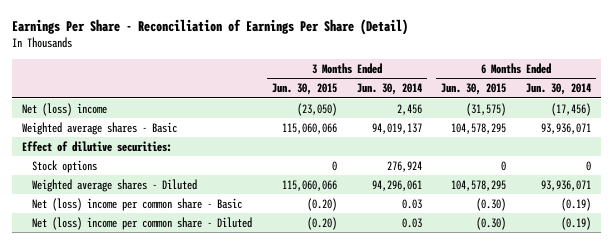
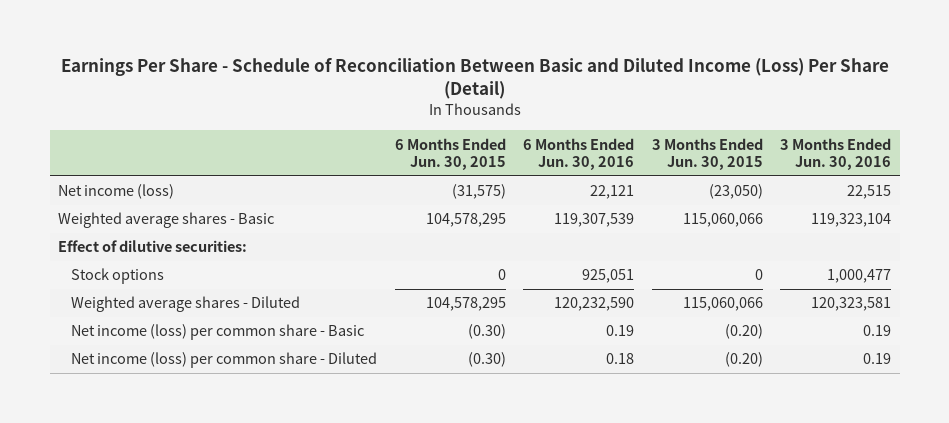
- Earnings Per Share - Reconciliation of Earnings Per Share (Detail)
+ Earnings Per Share - Schedule of Reconciliation Between Basic and Diluted Income (Loss) Per Share (Detail)
- | 3 Months Ended Jun. 30, 2015 | 3 Months Ended Jun. 30, 2014 | 6 Months Ended Jun. 30, 2015 | 6 Months Ended Jun. 30, 2014
+ | 6 Months Ended Jun. 30, 2015 | 6 Months Ended Jun. 30, 2016 | 3 Months Ended Jun. 30, 2015 | 3 Months Ended Jun. 30, 2016
- Net (loss) income | (23,050) | 2,456 | (31,575) | (17,456)
+ Net income (loss) | (31,575) | 22,121 | (23,050) | 22,515
- Net (loss) income per common share - Basic | (0.20) | 0.03 | (0.30) | (0.19)
- Net (loss) income per common share - Diluted | (0.20) | 0.03 | (0.30) | (0.19)
+ Net income (loss) per common share - Basic | (0.30) | 0.19 | (0.20) | 0.19
+ Net income (loss) per common share - Diluted | (0.30) | 0.18 | (0.20) | 0.19

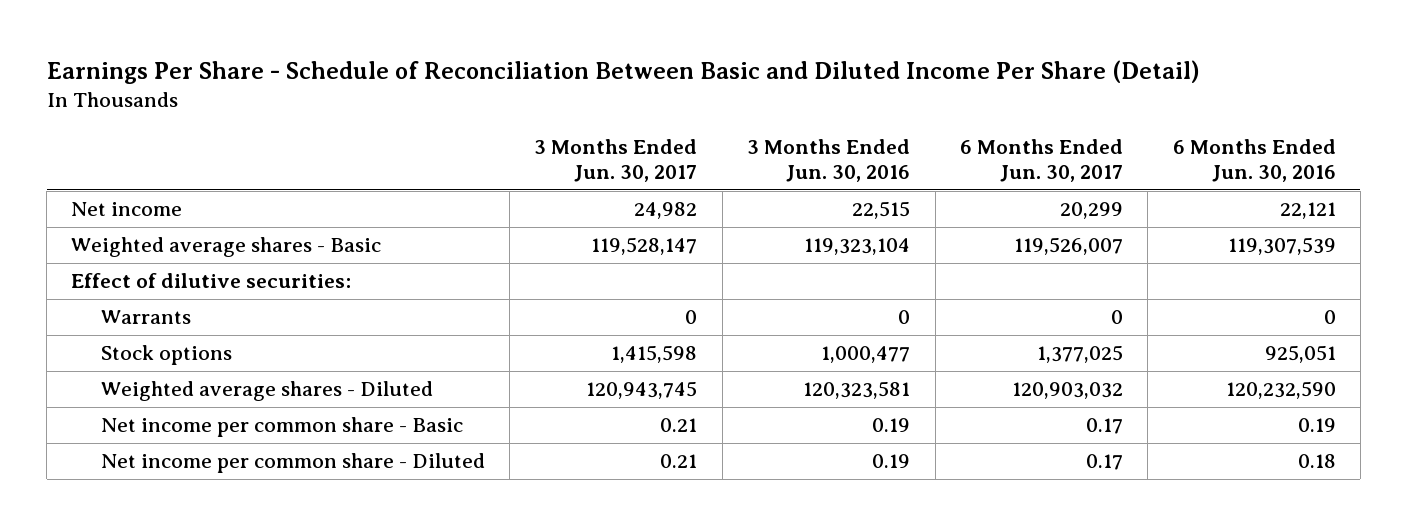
- Earnings Per Share - Schedule of Reconciliation Between Basic and Diluted Income (Loss) Per Share (Detail)
+ Earnings Per Share - Schedule of Reconciliation Between Basic and Diluted Income Per Share (Detail)
- | 6 Months Ended Jun. 30, 2015 | 6 Months Ended Jun. 30, 2016 | 3 Months Ended Jun. 30, 2015 | 3 Months Ended Jun. 30, 2016
+ | 3 Months Ended Jun. 30, 2017 | 3 Months Ended Jun. 30, 2016 | 6 Months Ended Jun. 30, 2017 | 6 Months Ended Jun. 30, 2016
- Net income (loss) | (31,575) | 22,121 | (23,050) | 22,515
+ Net income | 24,982 | 22,515 | 20,299 | 22,121
+ Warrants | 0 | 0 | 0 | 0
- Net income (loss) per common share - Basic | (0.30) | 0.19 | (0.20) | 0.19
- Net income (loss) per common share - Diluted | (0.30) | 0.18 | (0.20) | 0.19
+ Net income per common share - Basic | 0.21 | 0.19 | 0.17 | 0.19
+ Net income per common share - Diluted | 0.21 | 0.19 | 0.17 | 0.18

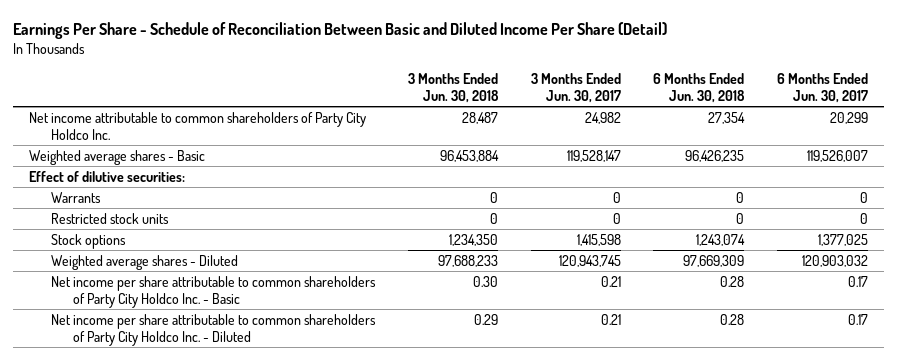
- | 3 Months Ended Jun. 30, 2017 | 3 Months Ended Jun. 30, 2016 | 6 Months Ended Jun. 30, 2017 | 6 Months Ended Jun. 30, 2016
+ | 3 Months Ended Jun. 30, 2018 | 3 Months Ended Jun. 30, 2017 | 6 Months Ended Jun. 30, 2018 | 6 Months Ended Jun. 30, 2017
- Net income | 24,982 | 22,515 | 20,299 | 22,121
+ Net income attributable to common shareholders of Party City Holdco Inc. | 28,487 | 24,982 | 27,354 | 20,299
+ Restricted stock units | 0 | 0 | 0 | 0
- Net income per common share - Basic | 0.21 | 0.19 | 0.17 | 0.19
- Net income per common share - Diluted | 0.21 | 0.19 | 0.17 | 0.18
+ Net income per share attributable to common shareholders of Party City Holdco Inc. - Basic | 0.30 | 0.21 | 0.28 | 0.17
+ Net income per share attributable to common shareholders of Party City Holdco Inc. - Diluted | 0.29 | 0.21 | 0.28 | 0.17

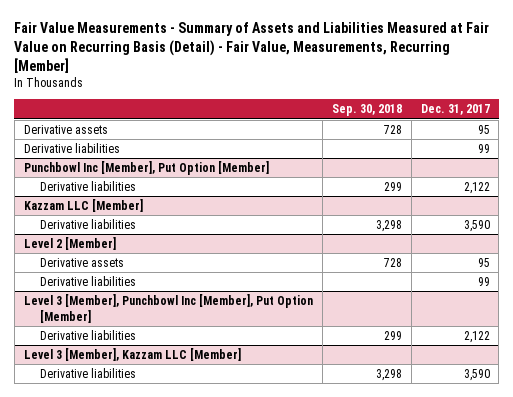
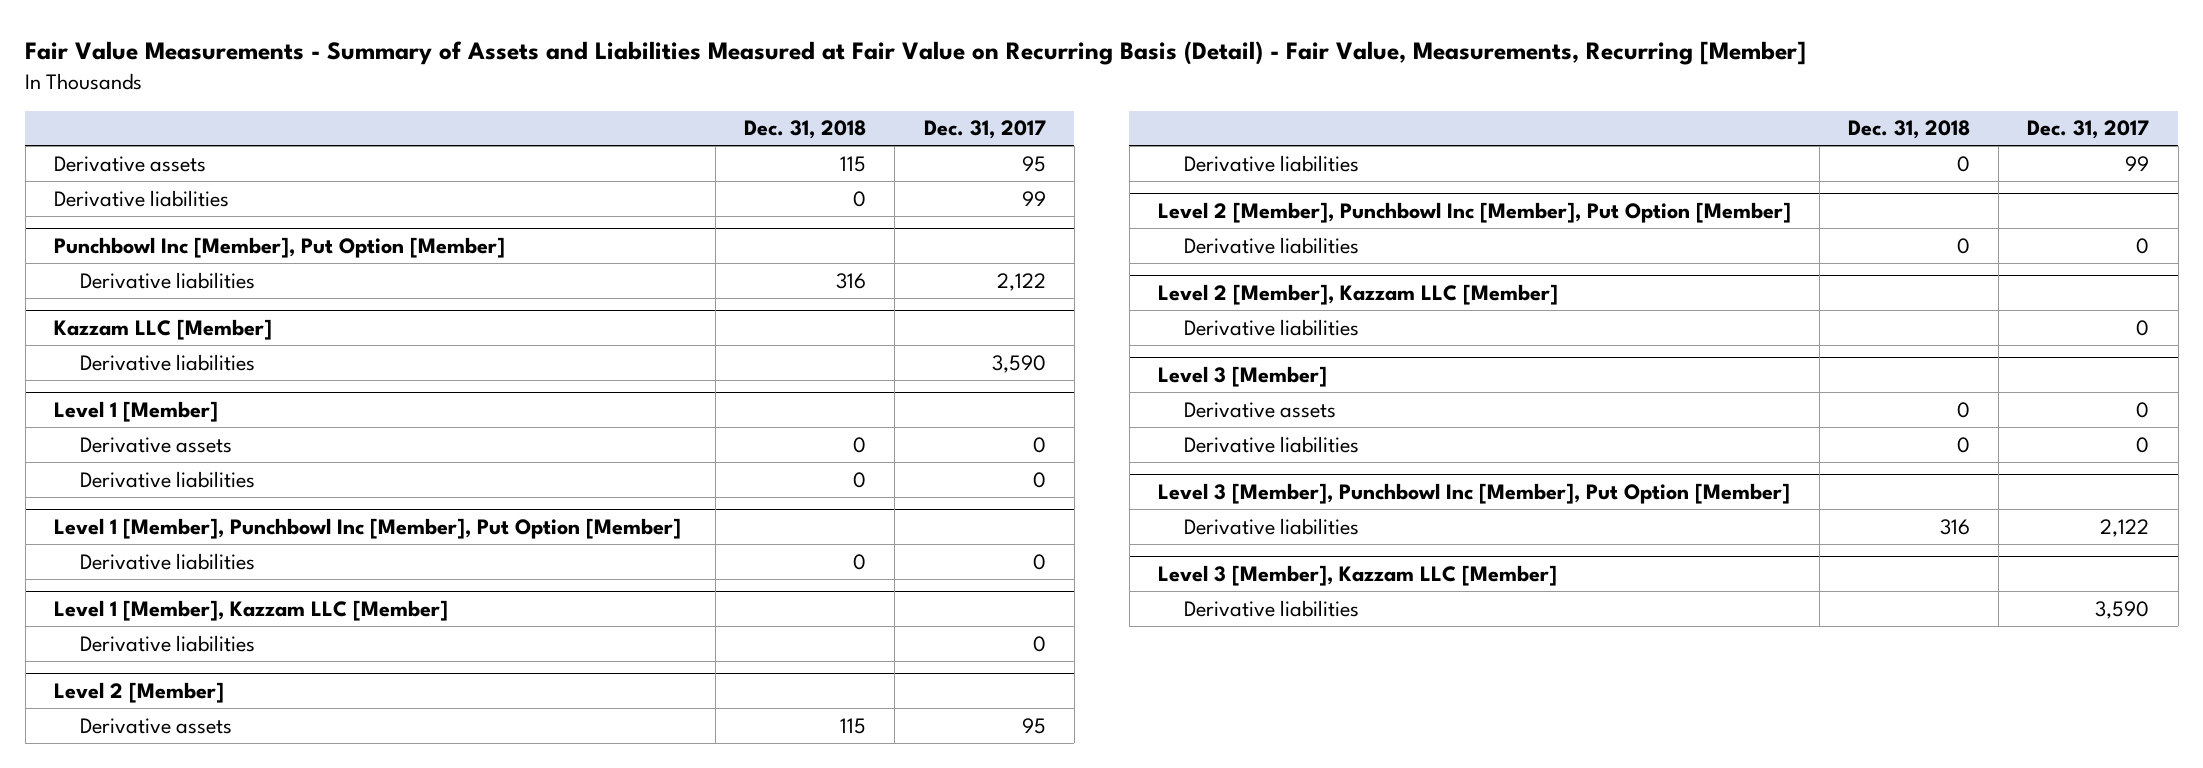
- | Sep. 30, 2018 | Dec. 31, 2017
+ | Dec. 31, 2018 | Dec. 31, 2017
+ Level 1 [Member]
+ Derivative assets | 0 | 0
+ Derivative liabilities | 0 | 0
+ Level 1 [Member], Punchbowl Inc [Member], Put Option [Member]
+ Derivative liabilities | 0 | 0
+ Level 1 [Member], Kazzam LLC [Member]
+ Derivative liabilities | | 0
+ Level 2 [Member], Punchbowl Inc [Member], Put Option [Member]
+ Derivative liabilities | 0 | 0
+ Level 2 [Member], Kazzam LLC [Member]
+ Derivative liabilities | | 0
+ Level 3 [Member]
+ Derivative assets | 0 | 0
+ Derivative liabilities | 0 | 0

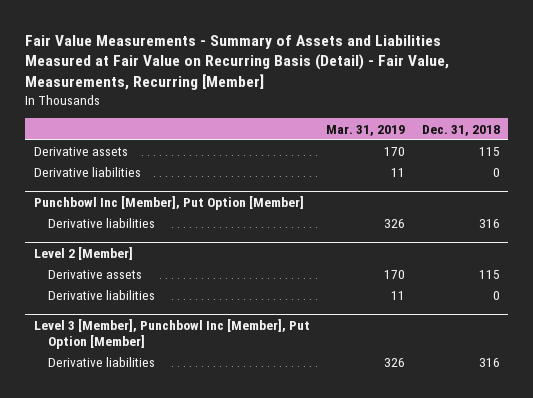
- | Dec. 31, 2018 | Dec. 31, 2017
+ | Mar. 31, 2019 | Dec. 31, 2018
- Kazzam LLC [Member]
- Derivative liabilities | | 3,590
- Level 1 [Member]
- Derivative assets | 0 | 0
- Derivative liabilities | 0 | 0
- Level 1 [Member], Punchbowl Inc [Member], Put Option [Member]
- Derivative liabilities | 0 | 0
- Level 1 [Member], Kazzam LLC [Member]
- Derivative liabilities | | 0
- Level 2 [Member], Punchbowl Inc [Member], Put Option [Member]
- Derivative liabilities | 0 | 0
- Level 2 [Member], Kazzam LLC [Member]
- Derivative liabilities | | 0
- Level 3 [Member]
- Derivative assets | 0 | 0
- Derivative liabilities | 0 | 0
- Level 3 [Member], Kazzam LLC [Member]
- Derivative liabilities | | 3,590

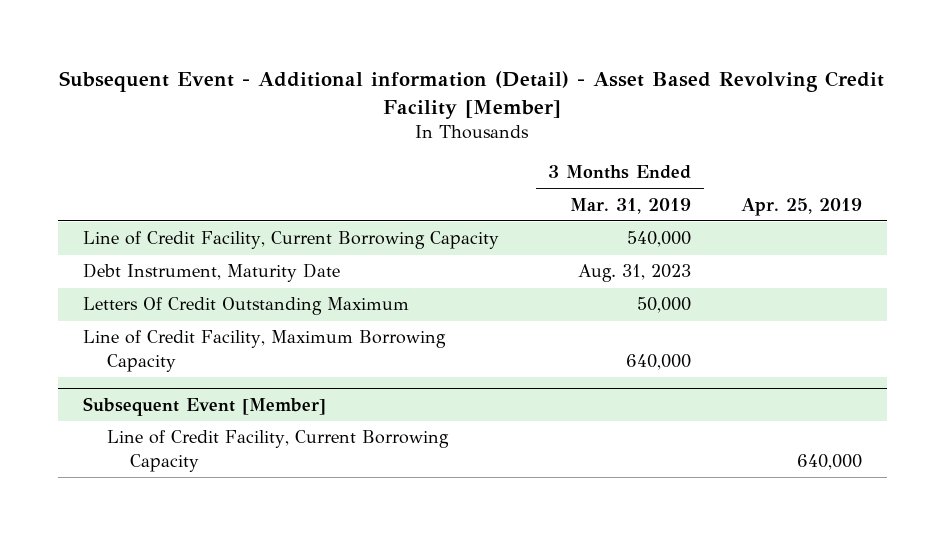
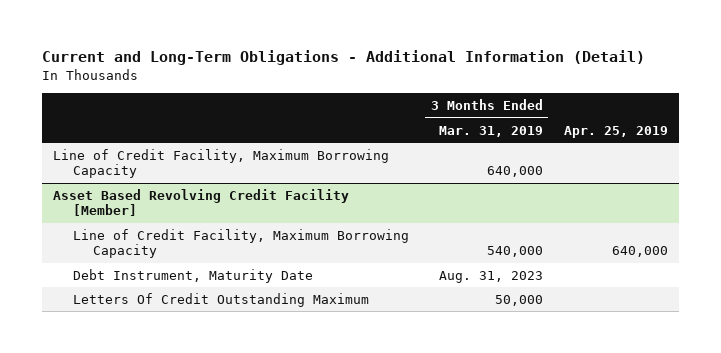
- Subsequent Event - Additional information (Detail) - Asset Based Revolving Credit Facility [Member]
+ Current and Long-Term Obligations - Additional Information (Detail)
- Line of Credit Facility, Current Borrowing Capacity | 540,000 |
moved up: Line of Credit Facility, Maximum Borrowing Capacity | 640,000 |
+ Asset Based Revolving Credit Facility [Member]
+ Line of Credit Facility, Maximum Borrowing Capacity | 540,000 | 640,000
- Subsequent Event [Member]
- Line of Credit Facility, Current Borrowing Capacity | | 640,000

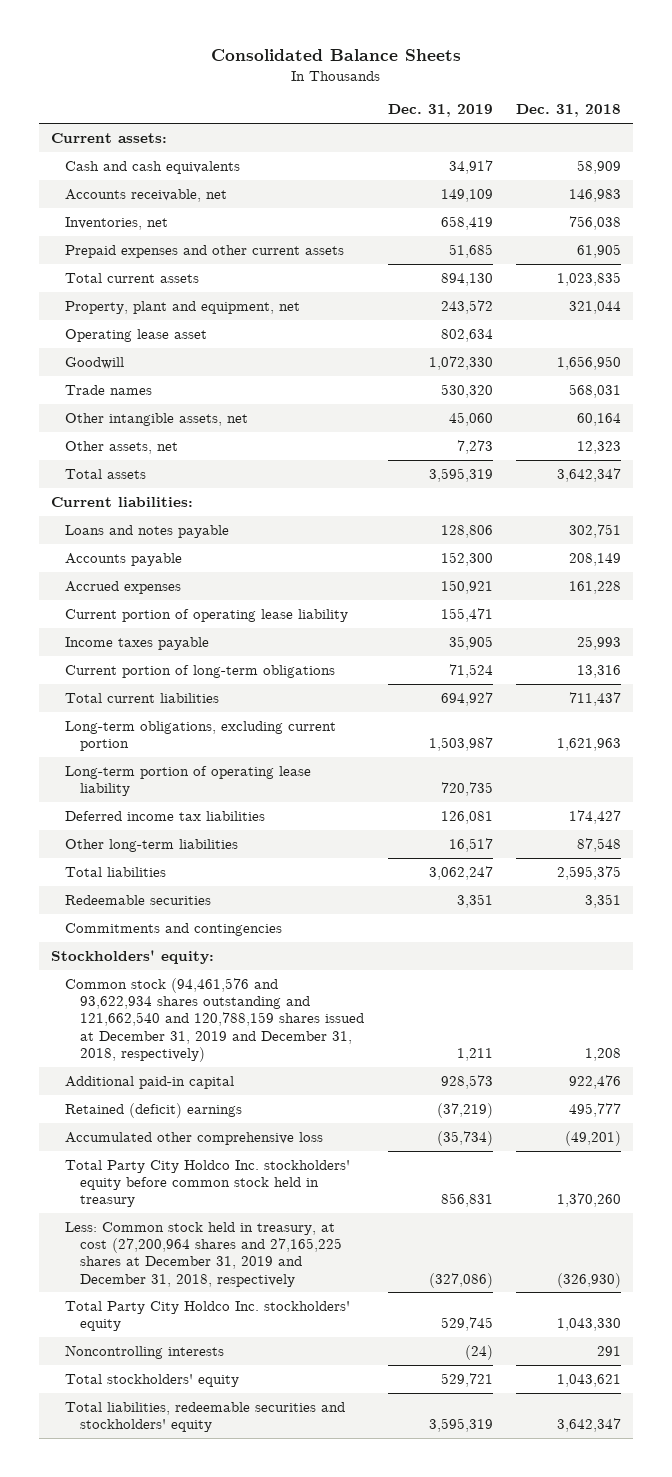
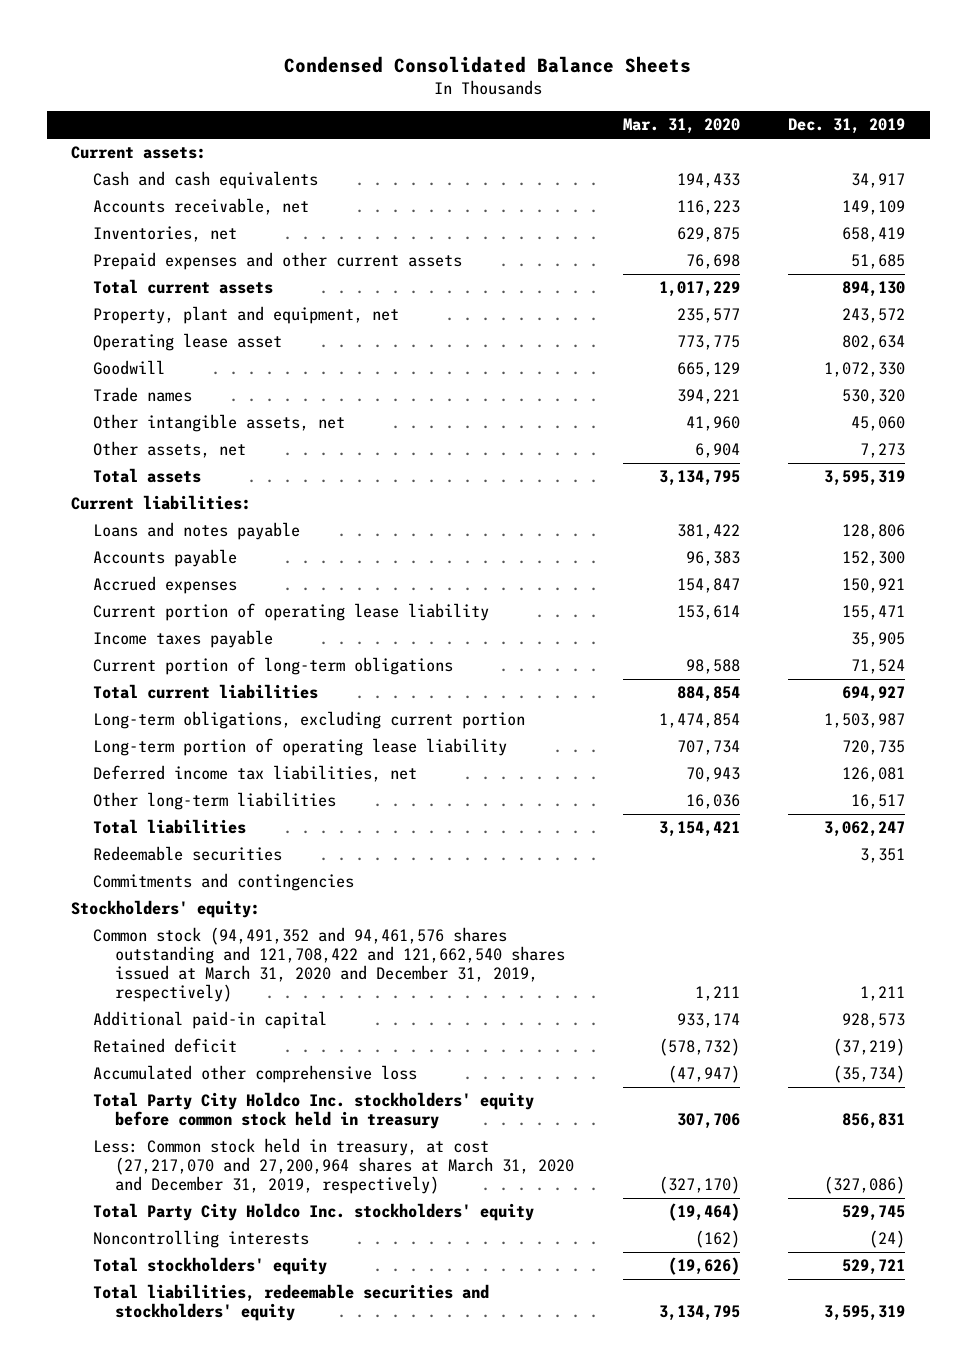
- Consolidated Balance Sheets
+ Condensed Consolidated Balance Sheets
- | Dec. 31, 2019 | Dec. 31, 2018
+ | Mar. 31, 2020 | Dec. 31, 2019
- Deferred income tax liabilities | 126,081 | 174,427
+ Deferred income tax liabilities, net | 70,943 | 126,081
- Common stock (94,461,576 and 93,622,934 shares outstanding and 121,662,540 and 120,788,159 shares issued at December 31, 2019 and December 31, 2018, respectively) | 1,211 | 1,208
+ Common stock (94,491,352 and 94,461,576 shares outstanding and 121,708,422 and 121,662,540 shares issued at March 31, 2020 and December 31, 2019, respectively) | 1,211 | 1,211
- Retained (deficit) earnings | (37,219) | 495,777
+ Retained deficit | (578,732) | (37,219)
- Less: Common stock held in treasury, at cost (27,200,964 shares and 27,165,225 shares at December 31, 2019 and December 31, 2018, respectively | (327,086) | (326,930)
+ Less: Common stock held in treasury, at cost (27,217,070 and 27,200,964 shares at March 31, 2020 and December 31, 2019, respectively) | (327,170) | (327,086)

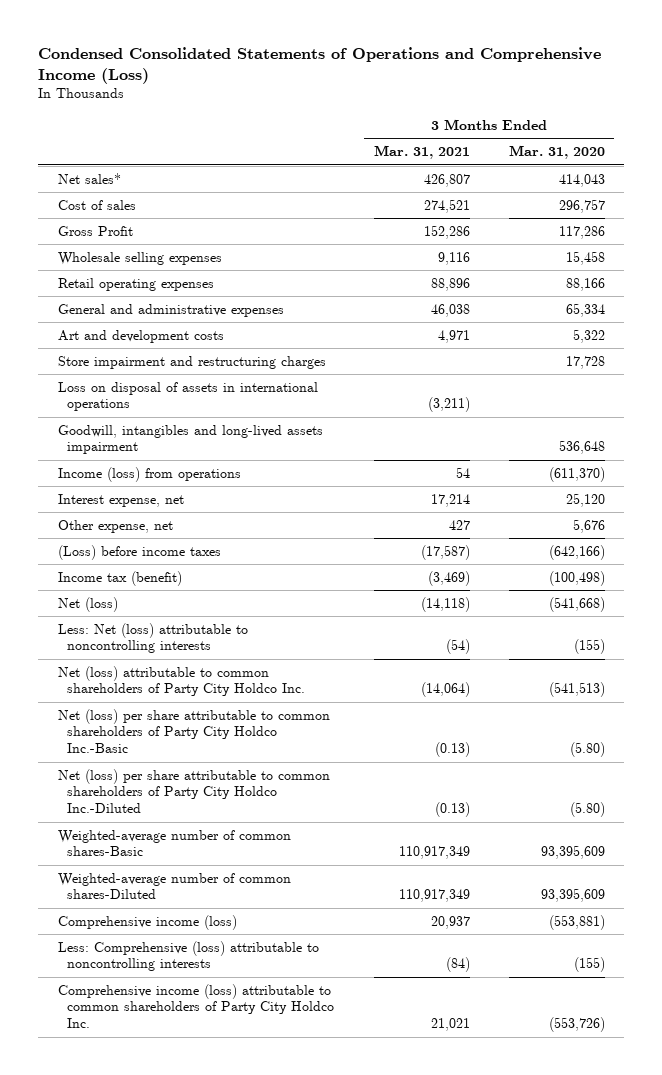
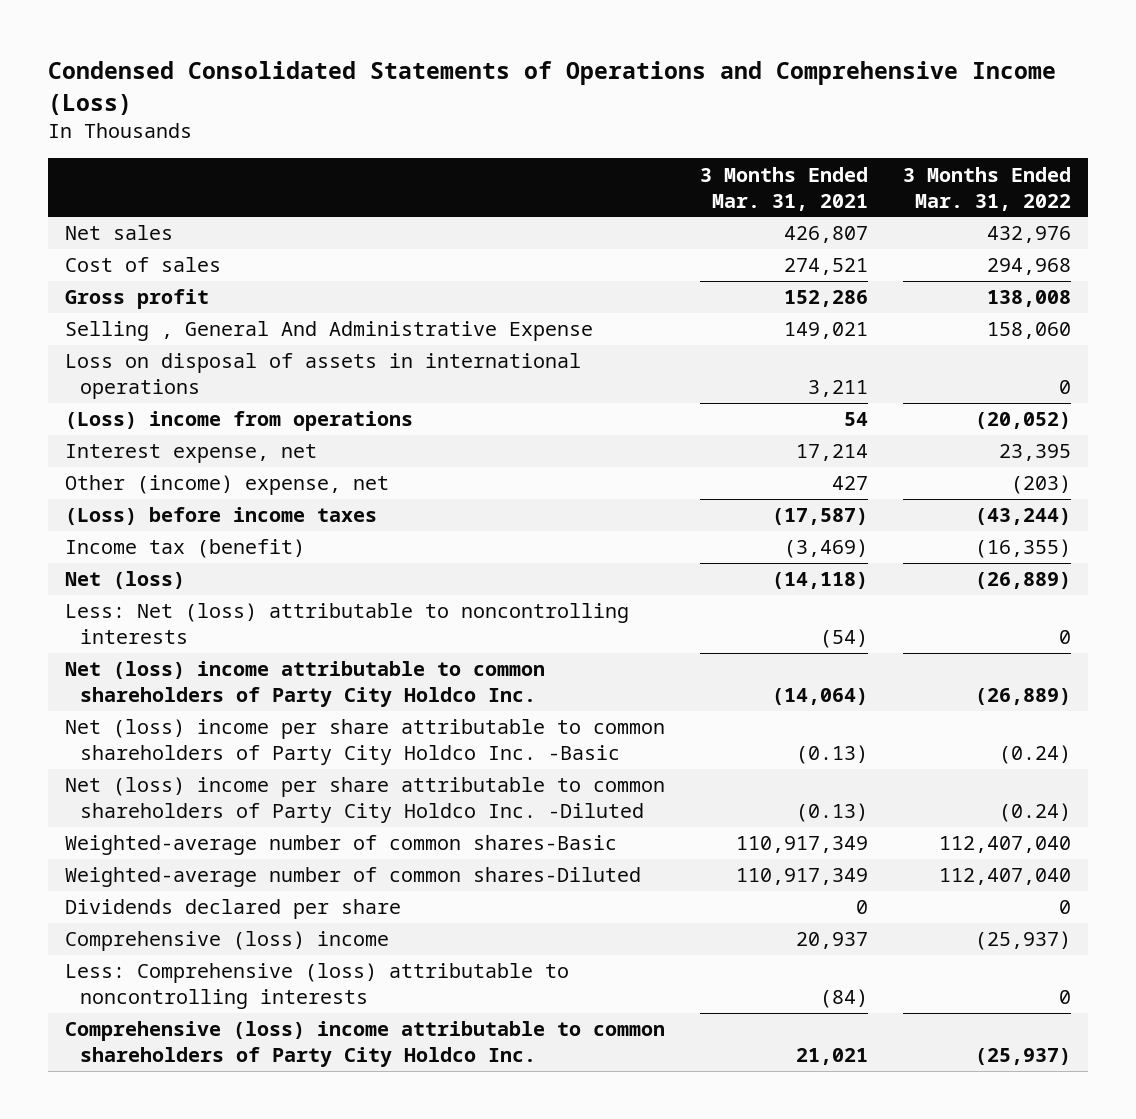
- | 3 Months Ended Mar. 31, 2021 | 3 Months Ended Mar. 31, 2020
+ | 3 Months Ended Mar. 31, 2021 | 3 Months Ended Mar. 31, 2022
- Net sales* | 426,807 | 414,043
+ Net sales | 426,807 | 432,976
- Gross Profit | 152,286 | 117,286
- Wholesale selling expenses | 9,116 | 15,458
- Retail operating expenses | 88,896 | 88,166
- General and administrative expenses | 46,038 | 65,334
- Art and development costs | 4,971 | 5,322
- Store impairment and restructuring charges | | 17,728
- Loss on disposal of assets in international operations | (3,211) |
- Goodwill, intangibles and long-lived assets impairment | | 536,648
- Income (loss) from operations | 54 | (611,370)
+ Gross profit | 152,286 | 138,008
+ Selling , General And Administrative Expense | 149,021 | 158,060
+ Loss on disposal of assets in international operations | 3,211 | 0
+ (Loss) income from operations | 54 | (20,052)
- Other expense, net | 427 | 5,676
+ Other (income) expense, net | 427 | (203)
- Net (loss) attributable to common shareholders of Party City Holdco Inc. | (14,064) | (541,513)
- Net (loss) per share attributable to common shareholders of Party City Holdco Inc.-Basic | (0.13) | (5.80)
- Net (loss) per share attributable to common shareholders of Party City Holdco Inc.-Diluted | (0.13) | (5.80)
+ Net (loss) income attributable to common shareholders of Party City Holdco Inc. | (14,064) | (26,889)
+ Net (loss) income per share attributable to common shareholders of Party City Holdco Inc. -Basic | (0.13) | (0.24)
+ Net (loss) income per share attributable to common shareholders of Party City Holdco Inc. -Diluted | (0.13) | (0.24)
- Comprehensive income (loss) | 20,937 | (553,881)
+ Dividends declared per share | 0 | 0
+ Comprehensive (loss) income | 20,937 | (25,937)
- Comprehensive income (loss) attributable to common shareholders of Party City Holdco Inc. | 21,021 | (553,726)
+ Comprehensive (loss) income attributable to common shareholders of Party City Holdco Inc. | 21,021 | (25,937)

